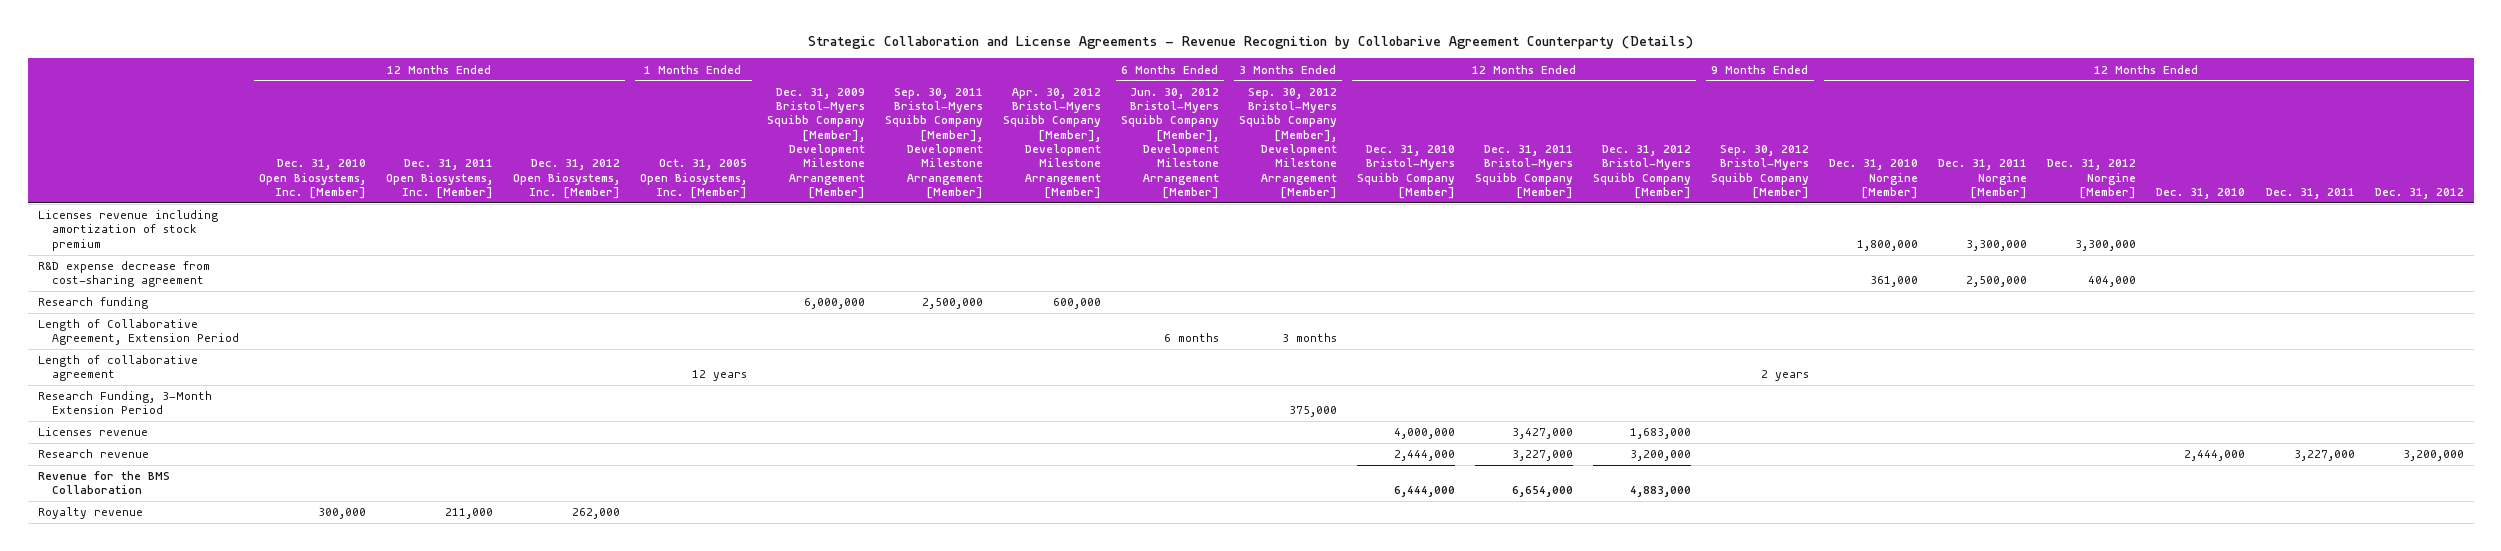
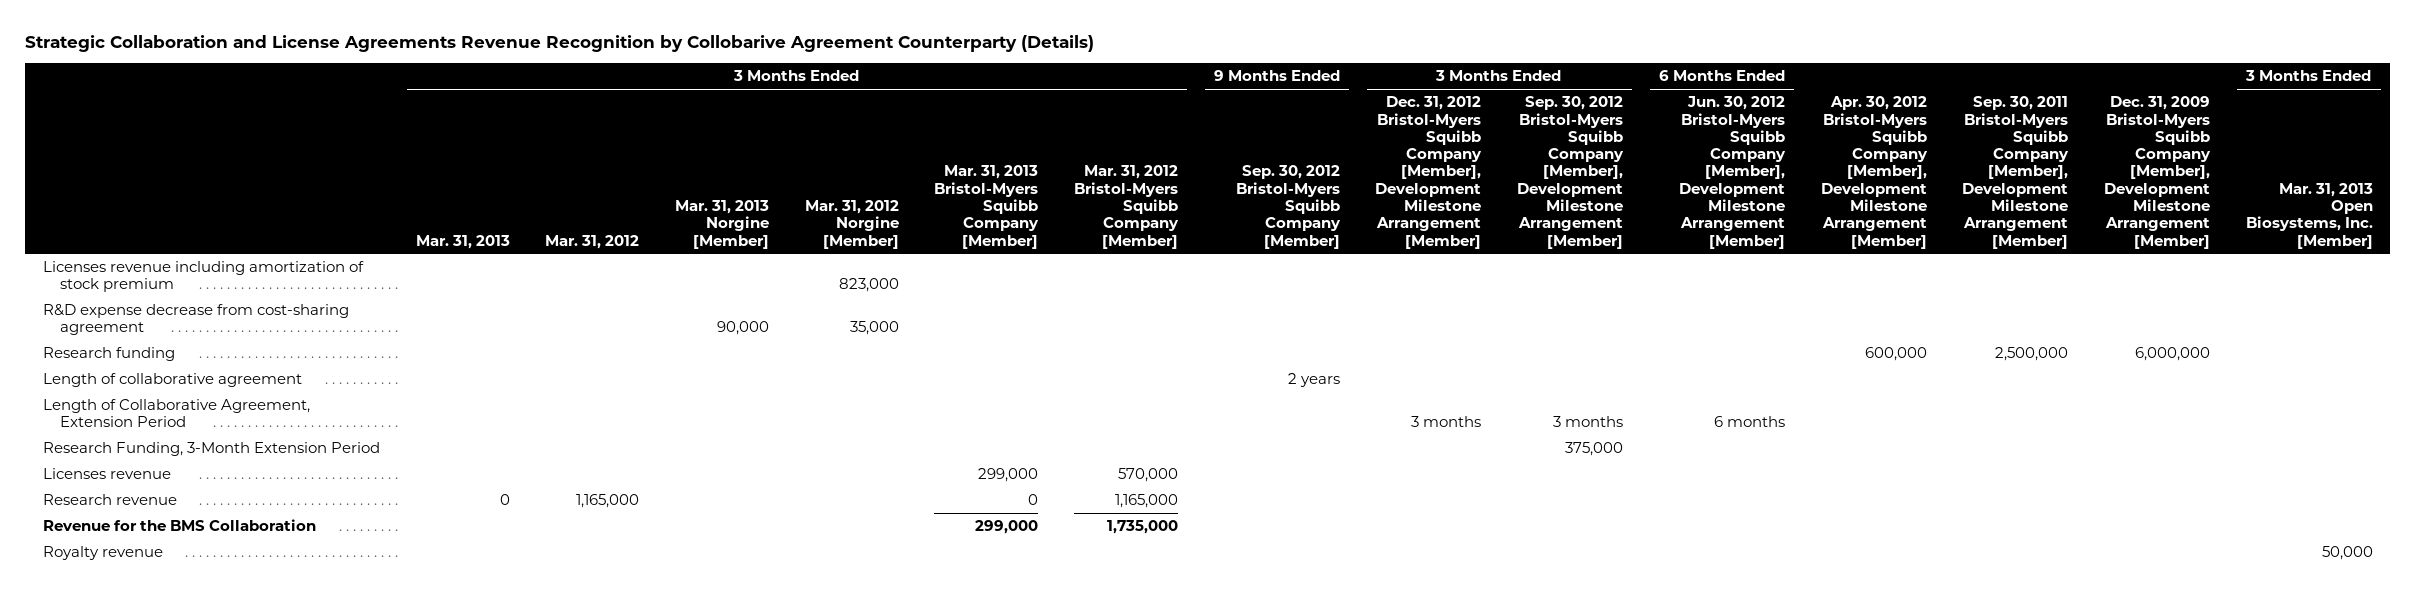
- Strategic Collaboration and License Agreements - Revenue Recognition by Collobarive Agreement Counterparty (Details)
+ Strategic Collaboration and License Agreements Revenue Recognition by Collobarive Agreement Counterparty (Details)
- | 12 Months Ended Dec. 31, 2010 Open Biosystems, Inc. [Member] | 12 Months Ended Dec. 31, 2011 Open Biosystems, Inc. [Member] | 12 Months Ended Dec. 31, 2012 Open Biosystems, Inc. [Member] | 1 Months Ended Oct. 31, 2005 Open Biosystems, Inc. [Member] | Dec. 31, 2009 Bristol-Myers Squibb Company [Member], Development Milestone Arrangement [Member] | Sep. 30, 2011 Bristol-Myers Squibb Company [Member], Development Milestone Arrangement [Member] | Apr. 30, 2012 Bristol-Myers Squibb Company [Member], Development Milestone Arrangement [Member] | 6 Months Ended Jun. 30, 2012 Bristol-Myers Squibb Company [Member], Development Milestone Arrangement [Member] | 3 Months Ended Sep. 30, 2012 Bristol-Myers Squibb Company [Member], Development Milestone Arrangement [Member] | 12 Months Ended Dec. 31, 2010 Bristol-Myers Squibb Company [Member] | 12 Months Ended Dec. 31, 2011 Bristol-Myers Squibb Company [Member] | 12 Months Ended Dec. 31, 2012 Bristol-Myers Squibb Company [Member] | 9 Months Ended Sep. 30, 2012 Bristol-Myers Squibb Company [Member] | 12 Months Ended Dec. 31, 2010 Norgine [Member] | 12 Months Ended Dec. 31, 2011 Norgine [Member] | 12 Months Ended Dec. 31, 2012 Norgine [Member] | 12 Months Ended Dec. 31, 2010 | 12 Months Ended Dec. 31, 2011 | 12 Months Ended Dec. 31, 2012
+ | 3 Months Ended Mar. 31, 2013 | 3 Months Ended Mar. 31, 2012 | 3 Months Ended Mar. 31, 2013 Norgine [Member] | 3 Months Ended Mar. 31, 2012 Norgine [Member] | 3 Months Ended Mar. 31, 2013 Bristol-Myers Squibb Company [Member] | 3 Months Ended Mar. 31, 2012 Bristol-Myers Squibb Company [Member] | 9 Months Ended Sep. 30, 2012 Bristol-Myers Squibb Company [Member] | 3 Months Ended Dec. 31, 2012 Bristol-Myers Squibb Company [Member], Development Milestone Arrangement [Member] | 3 Months Ended Sep. 30, 2012 Bristol-Myers Squibb Company [Member], Development Milestone Arrangement [Member] | 6 Months Ended Jun. 30, 2012 Bristol-Myers Squibb Company [Member], Development Milestone Arrangement [Member] | Apr. 30, 2012 Bristol-Myers Squibb Company [Member], Development Milestone Arrangement [Member] | Sep. 30, 2011 Bristol-Myers Squibb Company [Member], Development Milestone Arrangement [Member] | Dec. 31, 2009 Bristol-Myers Squibb Company [Member], Development Milestone Arrangement [Member] | 3 Months Ended Mar. 31, 2013 Open Biosystems, Inc. [Member]
moved down: Length of Collaborative Agreement, Extension Period | | | | | | | | 3 months | 3 months | 6 months | | | |

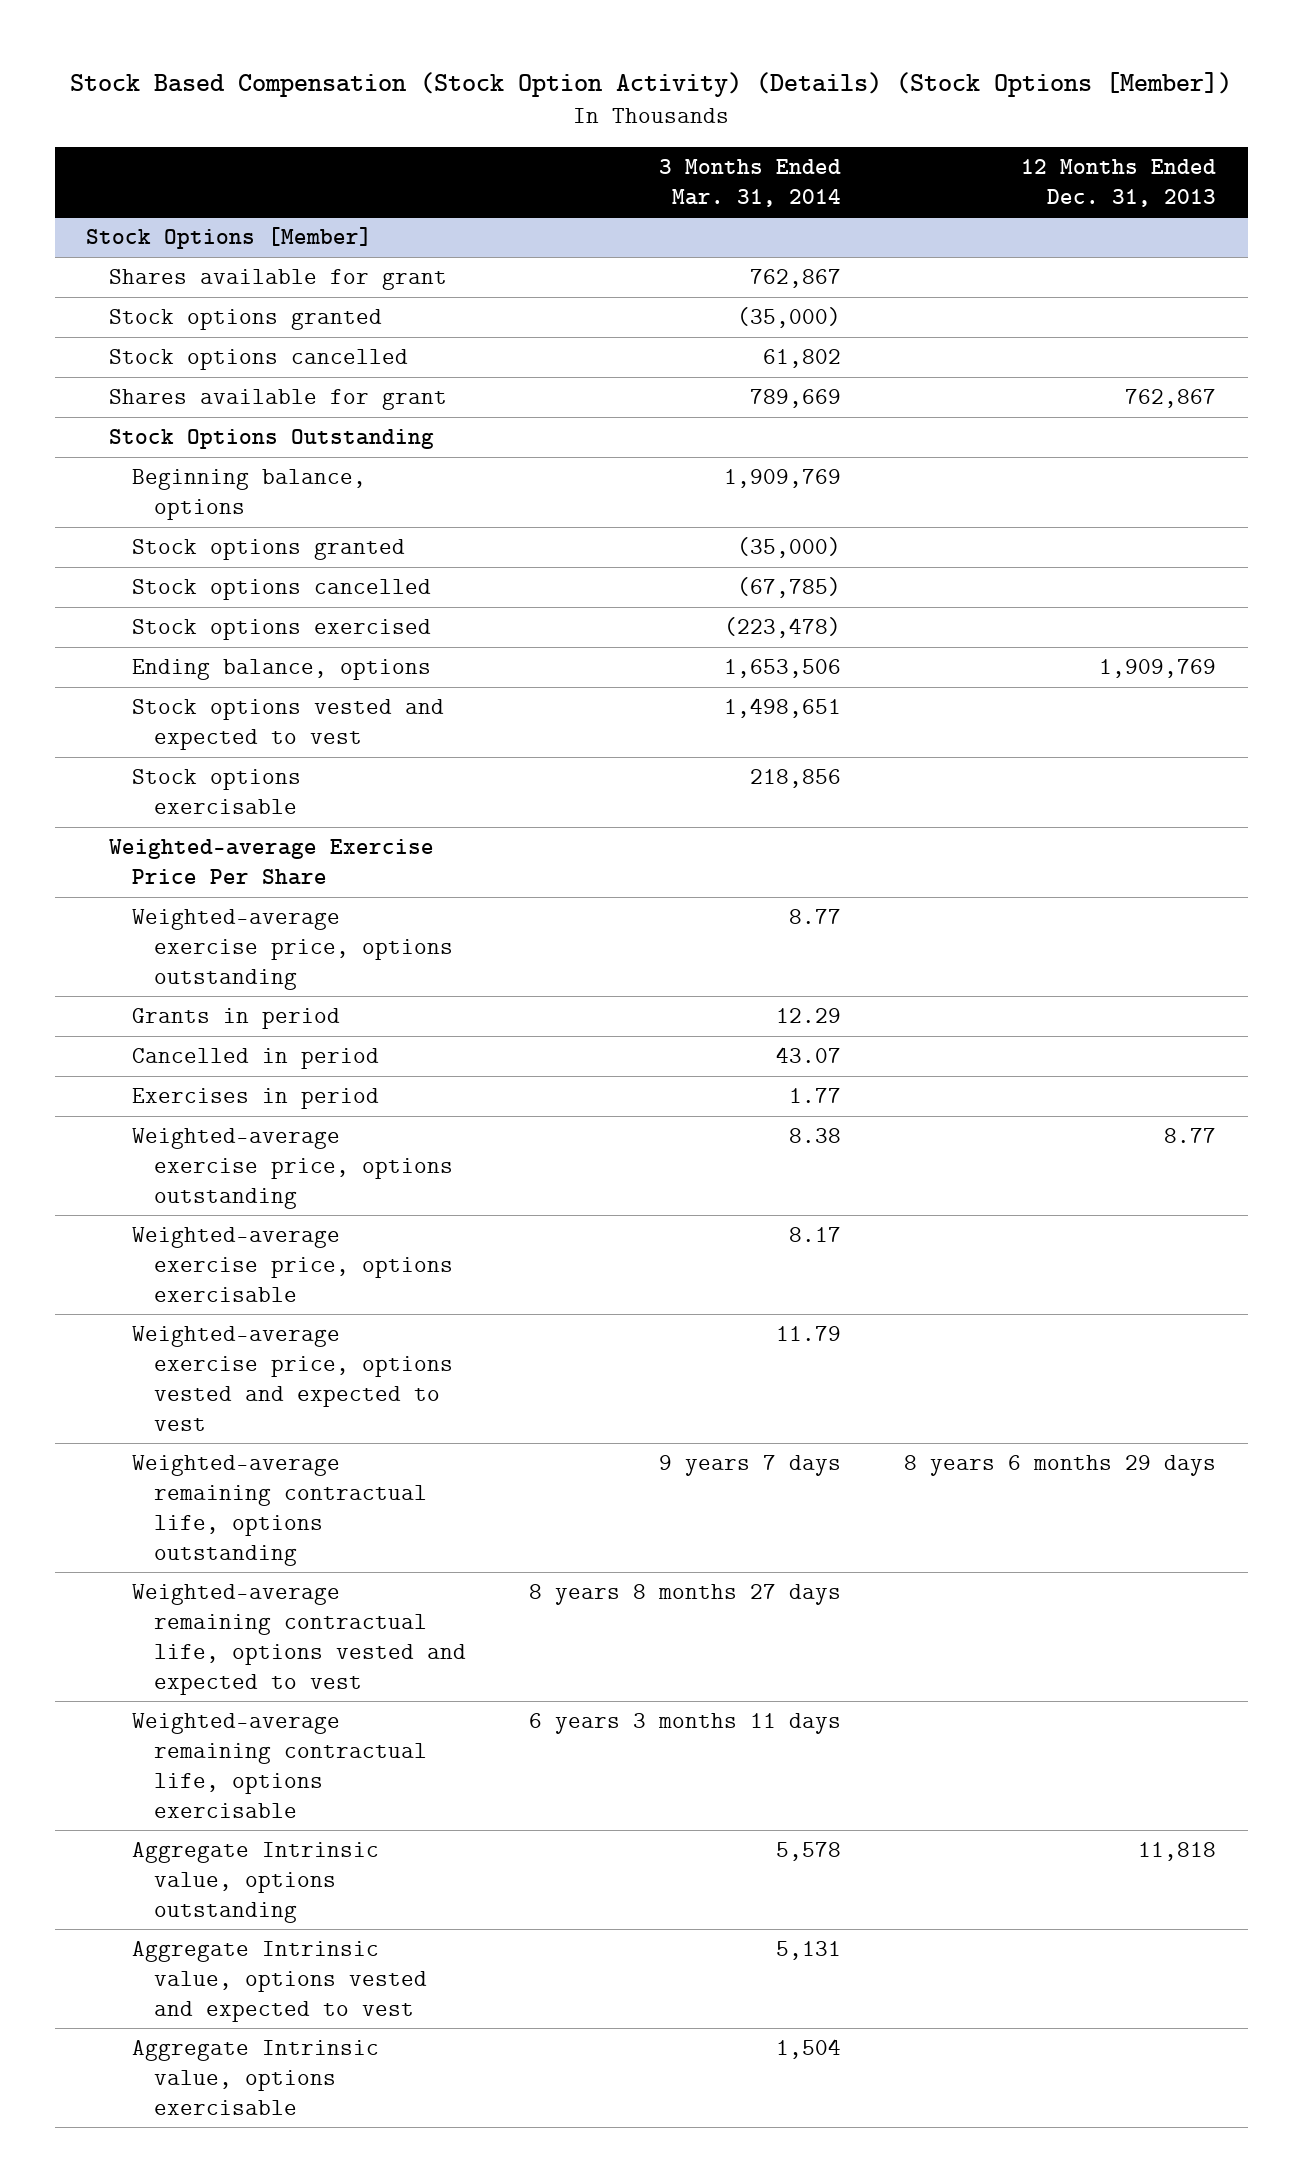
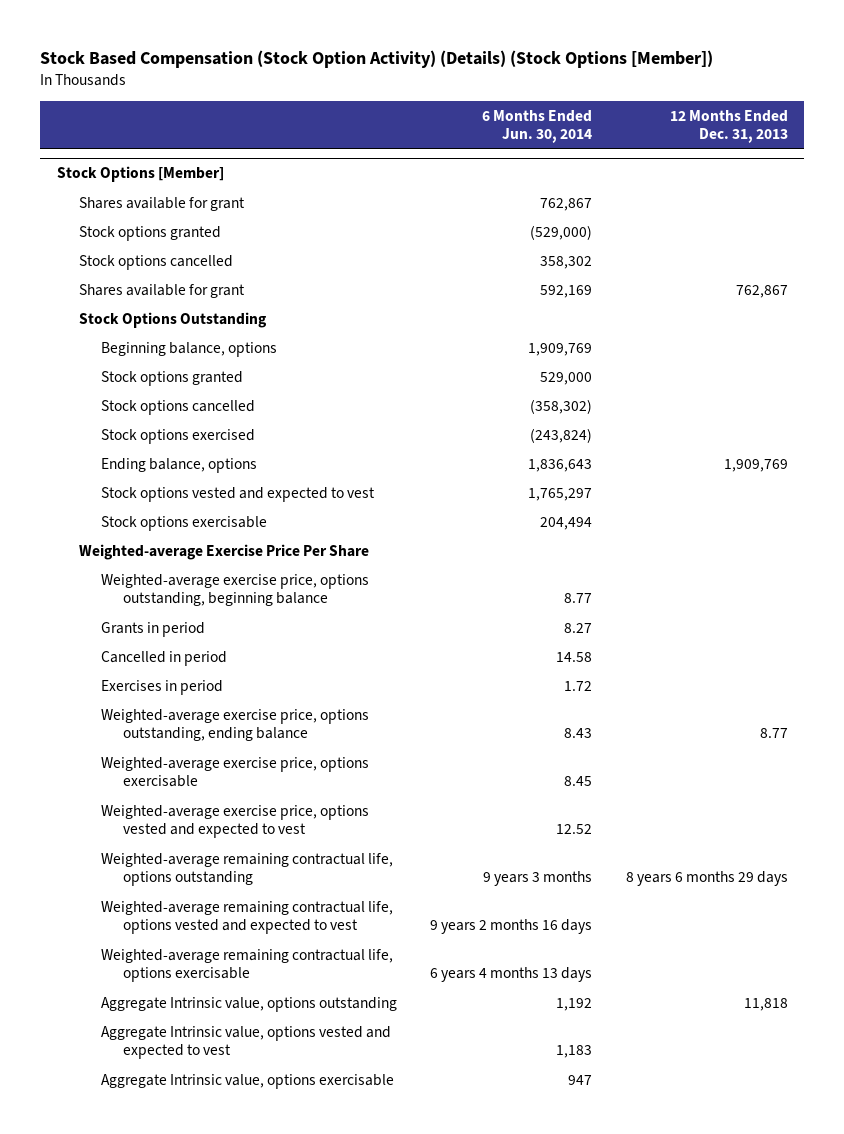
- | 3 Months Ended Mar. 31, 2014 | 12 Months Ended Dec. 31, 2013
+ | 6 Months Ended Jun. 30, 2014 | 12 Months Ended Dec. 31, 2013
@ Stock Options [Member]
- Weighted-average exercise price, options outstanding | 8.77 |
+ Weighted-average exercise price, options outstanding, beginning balance | 8.77 |
- Weighted-average exercise price, options outstanding | 8.38 | 8.77
+ Weighted-average exercise price, options outstanding, ending balance | 8.43 | 8.77

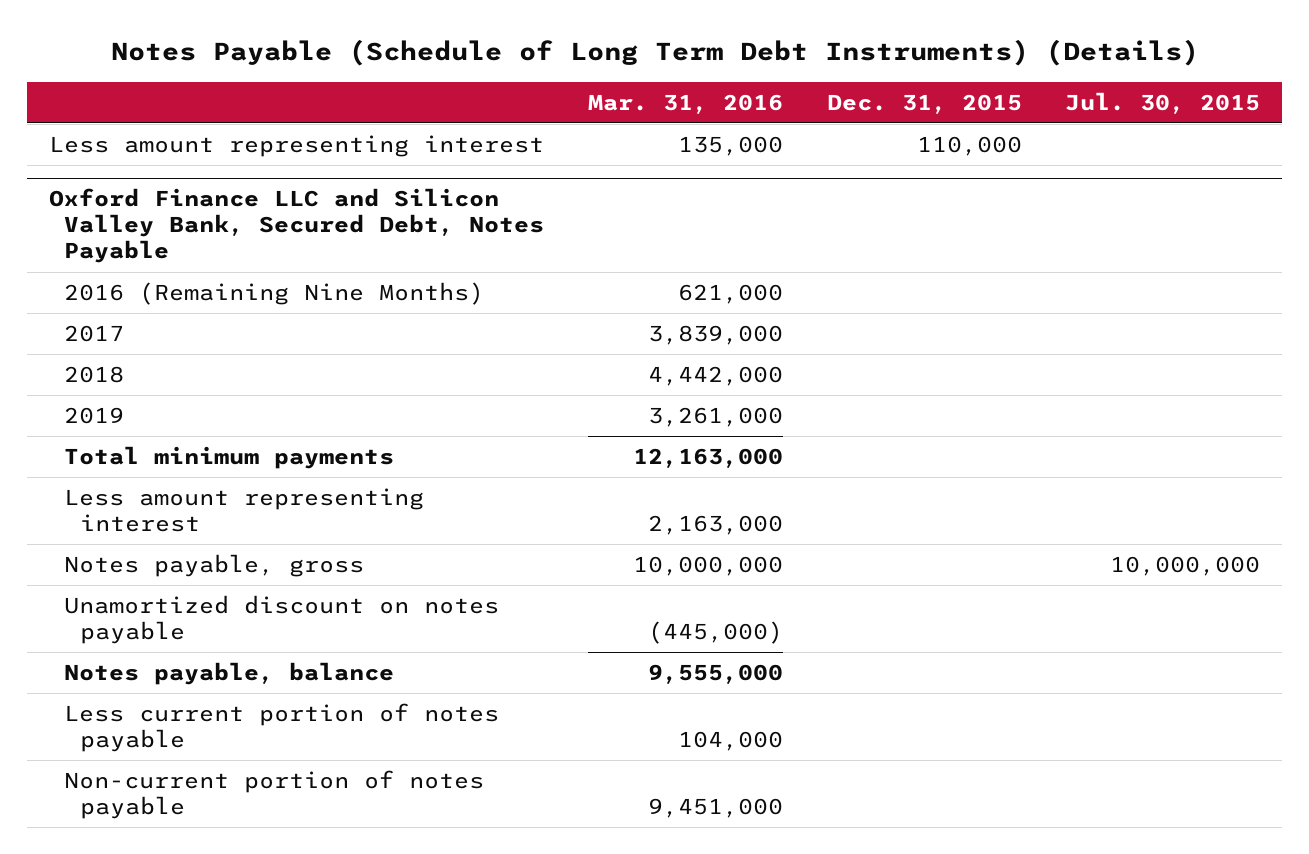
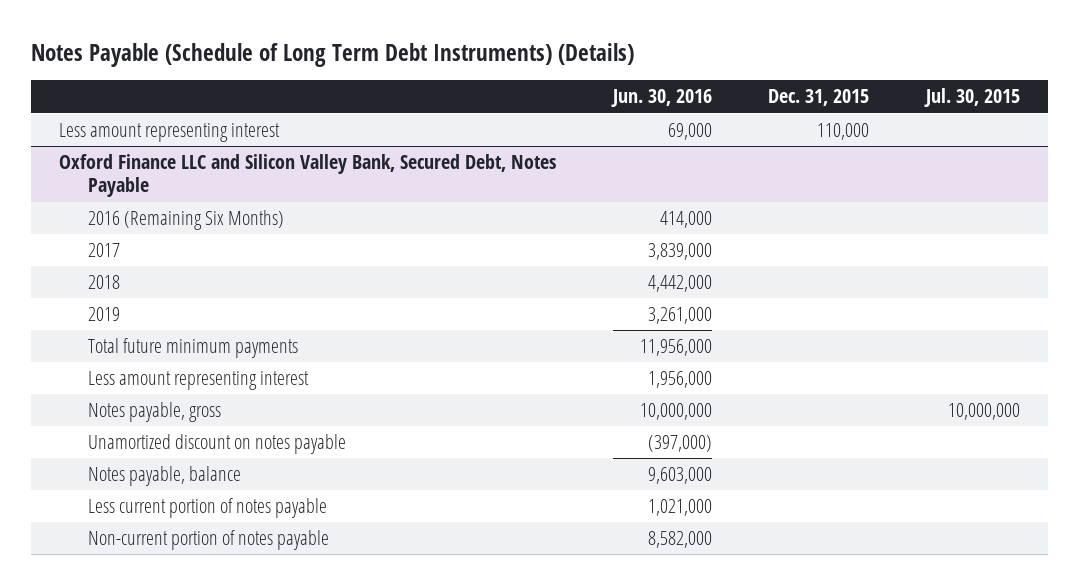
- | Mar. 31, 2016 | Dec. 31, 2015 | Jul. 30, 2015
+ | Jun. 30, 2016 | Dec. 31, 2015 | Jul. 30, 2015
@ Oxford Finance LLC and Silicon Valley Bank, Secured Debt, Notes Payable
- 2016 (Remaining Nine Months) | 621,000 | |
+ 2016 (Remaining Six Months) | 414,000 | |
- Total minimum payments | 12,163,000 | |
+ Total future minimum payments | 11,956,000 | |

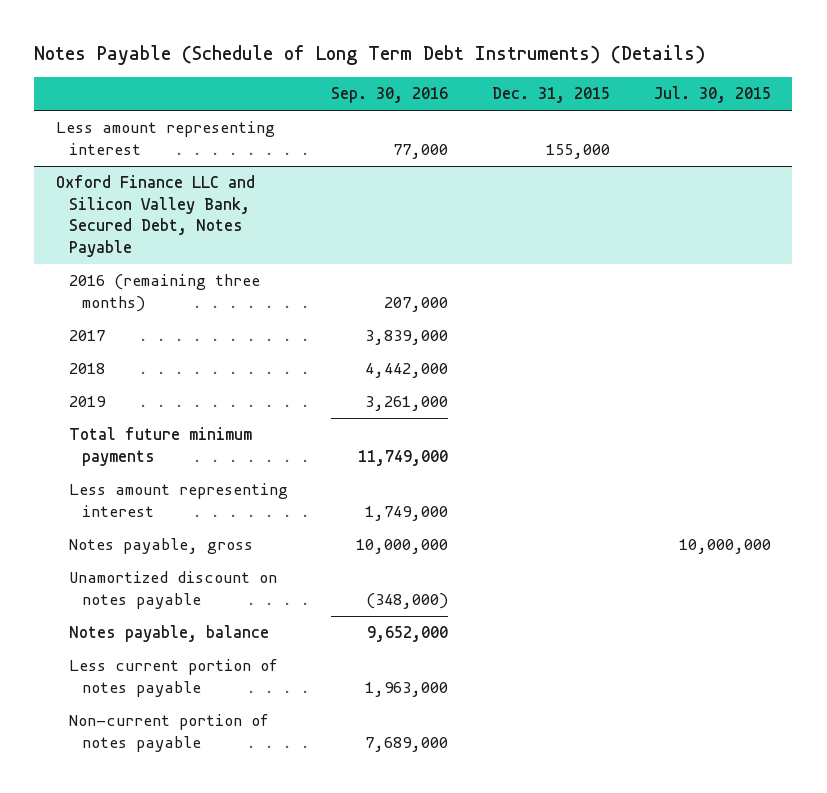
- | Jun. 30, 2016 | Dec. 31, 2015 | Jul. 30, 2015
+ | Sep. 30, 2016 | Dec. 31, 2015 | Jul. 30, 2015
- Less amount representing interest | 69,000 | 110,000 |
+ Less amount representing interest | 77,000 | 155,000 |
@ Oxford Finance LLC and Silicon Valley Bank, Secured Debt, Notes Payable
- 2016 (Remaining Six Months) | 414,000 | |
+ 2016 (remaining three months) | 207,000 | |

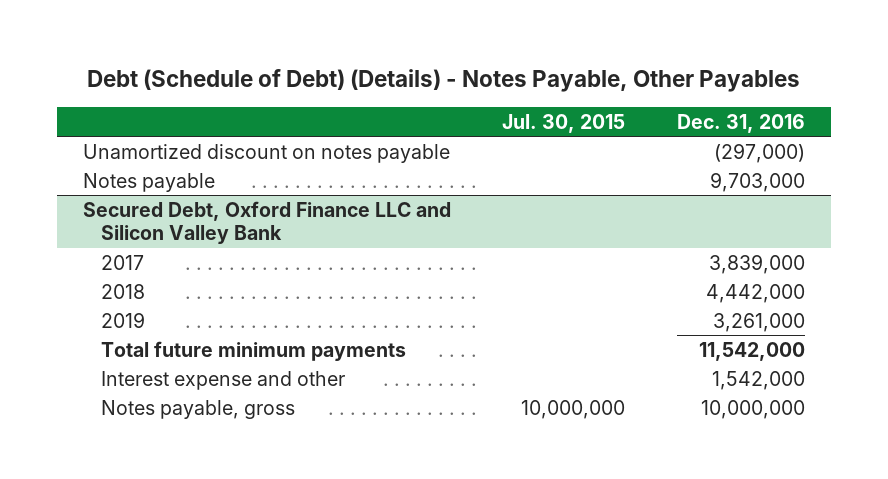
- Notes Payable (Schedule of Long Term Debt Instruments) (Details)
+ Debt (Schedule of Debt) (Details) - Notes Payable, Other Payables
- | Sep. 30, 2016 | Dec. 31, 2015 | Jul. 30, 2015
+ | Jul. 30, 2015 | Dec. 31, 2016
- Less amount representing interest | 77,000 | 155,000 |
- Oxford Finance LLC and Silicon Valley Bank, Secured Debt, Notes Payable
- 2016 (remaining three months) | 207,000 | |
+ Unamortized discount on notes payable | | (297,000)
+ Notes payable | | 9,703,000
+ Secured Debt, Oxford Finance LLC and Silicon Valley Bank
- Less amount representing interest | 1,749,000 | |
+ Interest expense and other | | 1,542,000
- Unamortized discount on notes payable | (348,000) | |
- Notes payable, balance | 9,652,000 | |
- Less current portion of notes payable | 1,963,000 | |
- Non-current portion of notes payable | 7,689,000 | |

